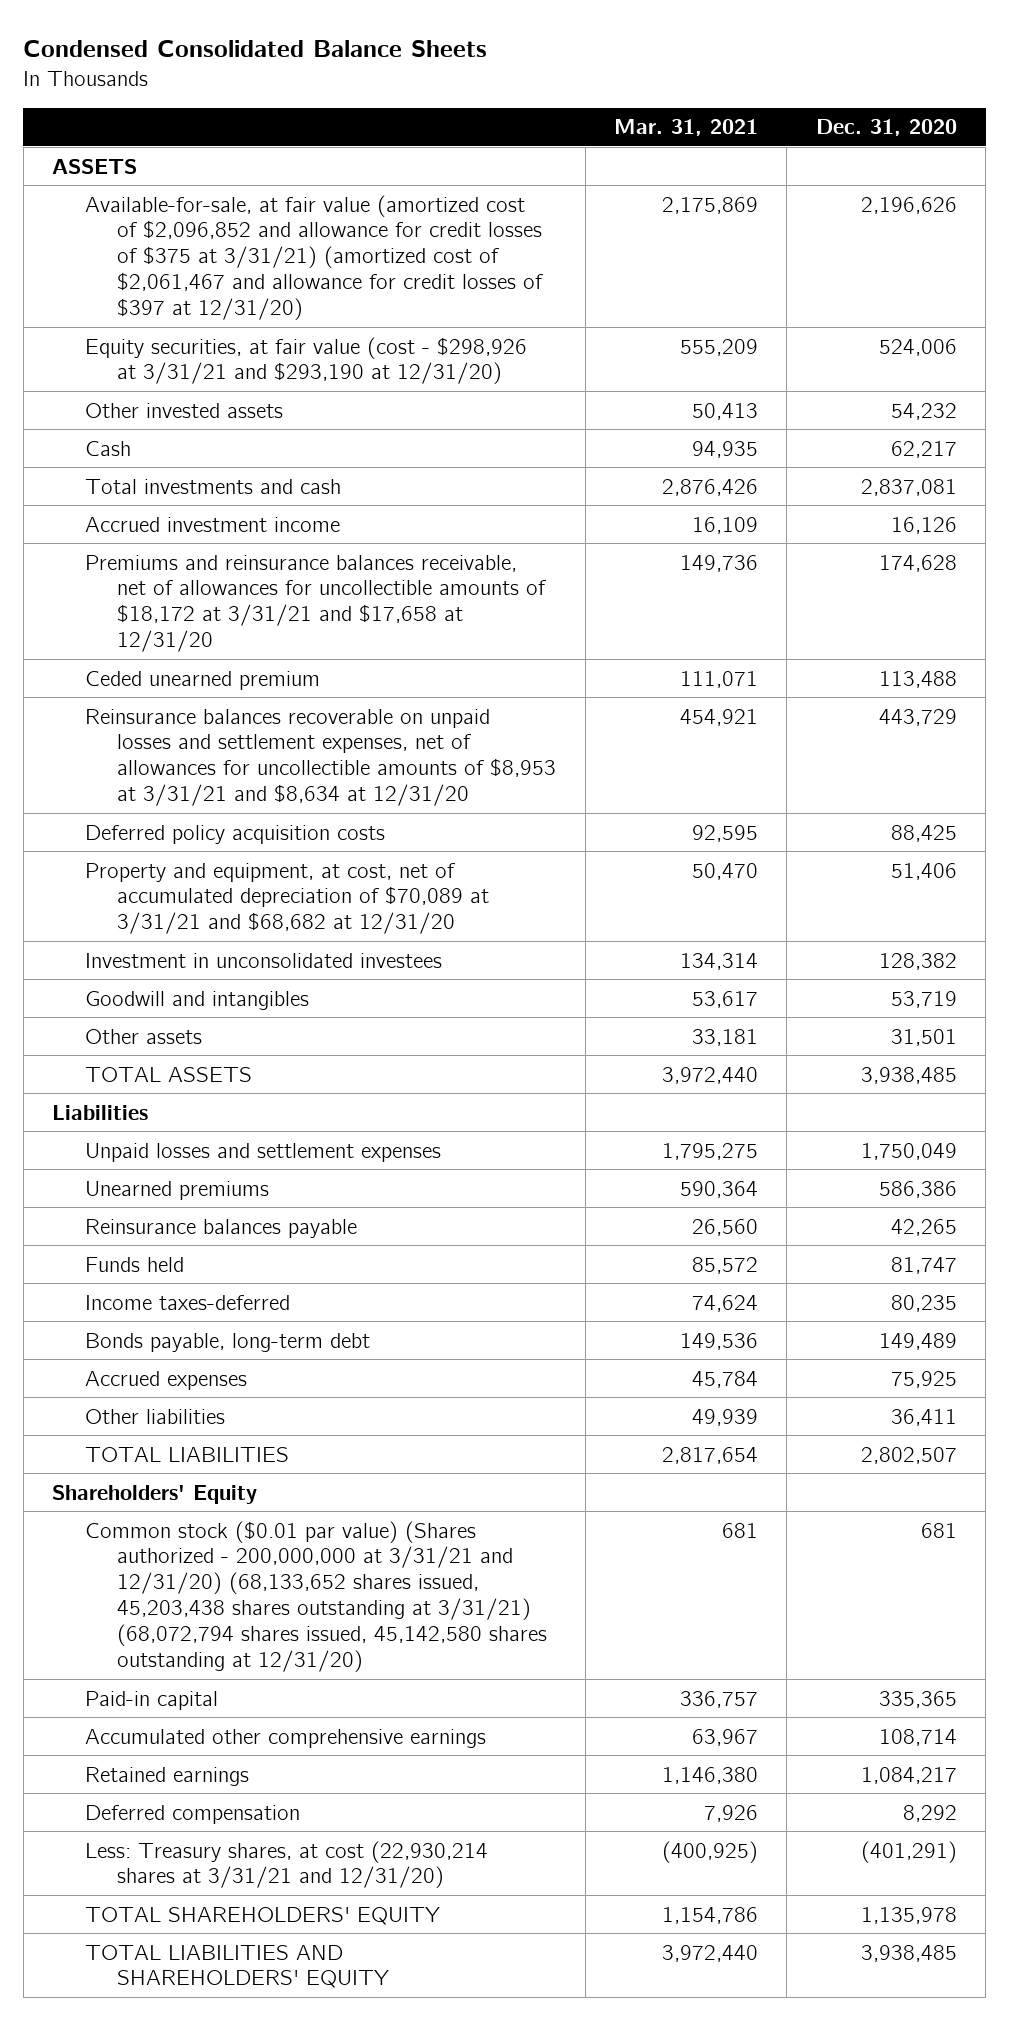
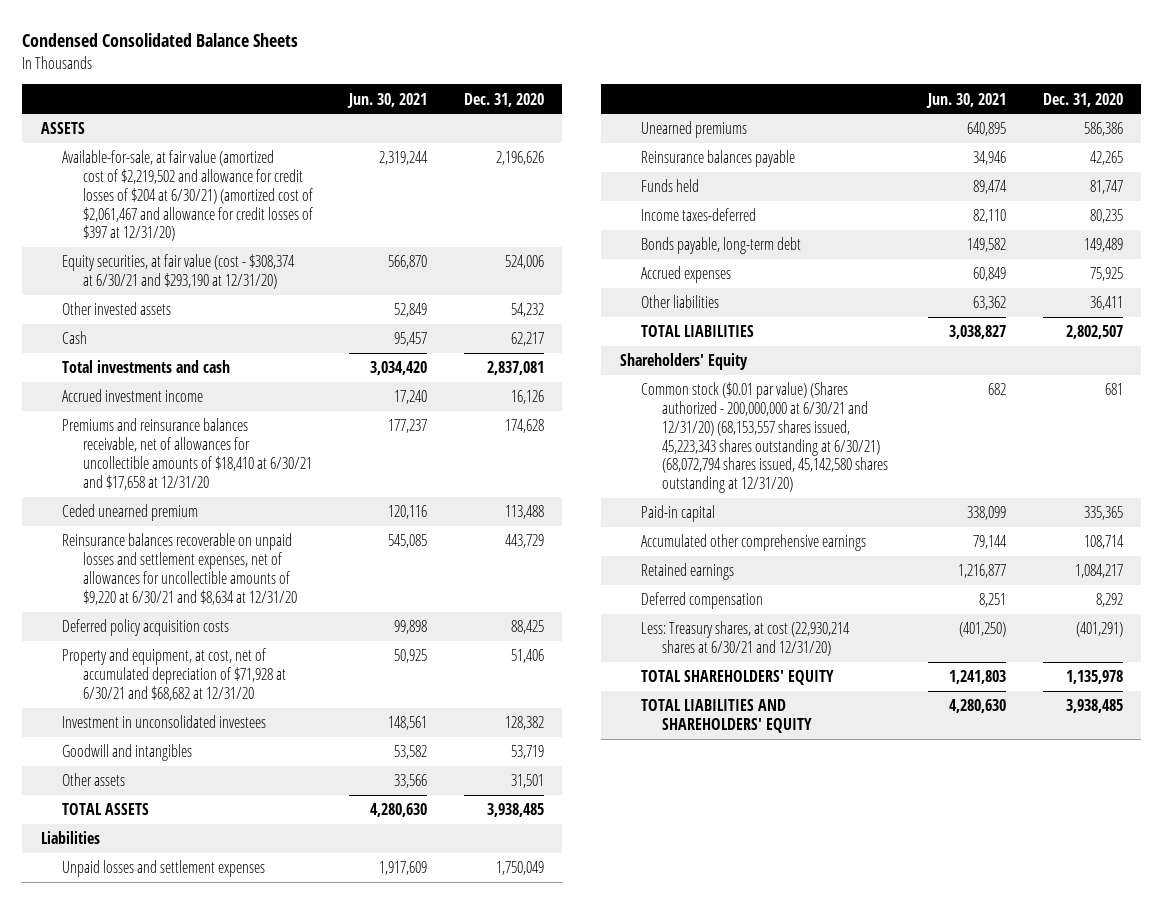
- | Mar. 31, 2021 | Dec. 31, 2020
+ | Jun. 30, 2021 | Dec. 31, 2020
- Available-for-sale, at fair value (amortized cost of $2,096,852 and allowance for credit losses of $375 at 3/31/21) (amortized cost of $2,061,467 and allowance for credit losses of $397 at 12/31/20) | 2,175,869 | 2,196,626
- Equity securities, at fair value (cost - $298,926 at 3/31/21 and $293,190 at 12/31/20) | 555,209 | 524,006
+ Available-for-sale, at fair value (amortized cost of $2,219,502 and allowance for credit losses of $204 at 6/30/21) (amortized cost of $2,061,467 and allowance for credit losses of $397 at 12/31/20) | 2,319,244 | 2,196,626
+ Equity securities, at fair value (cost - $308,374 at 6/30/21 and $293,190 at 12/31/20) | 566,870 | 524,006
- Premiums and reinsurance balances receivable, net of allowances for uncollectible amounts of $18,172 at 3/31/21 and $17,658 at 12/31/20 | 149,736 | 174,628
+ Premiums and reinsurance balances receivable, net of allowances for uncollectible amounts of $18,410 at 6/30/21 and $17,658 at 12/31/20 | 177,237 | 174,628
- Reinsurance balances recoverable on unpaid losses and settlement expenses, net of allowances for uncollectible amounts of $8,953 at 3/31/21 and $8,634 at 12/31/20 | 454,921 | 443,729
+ Reinsurance balances recoverable on unpaid losses and settlement expenses, net of allowances for uncollectible amounts of $9,220 at 6/30/21 and $8,634 at 12/31/20 | 545,085 | 443,729
- Property and equipment, at cost, net of accumulated depreciation of $70,089 at 3/31/21 and $68,682 at 12/31/20 | 50,470 | 51,406
+ Property and equipment, at cost, net of accumulated depreciation of $71,928 at 6/30/21 and $68,682 at 12/31/20 | 50,925 | 51,406
- Common stock ($0.01 par value) (Shares authorized - 200,000,000 at 3/31/21 and 12/31/20) (68,133,652 shares issued, 45,203,438 shares outstanding at 3/31/21) (68,072,794 shares issued, 45,142,580 shares outstanding at 12/31/20) | 681 | 681
+ Common stock ($0.01 par value) (Shares authorized - 200,000,000 at 6/30/21 and 12/31/20) (68,153,557 shares issued, 45,223,343 shares outstanding at 6/30/21) (68,072,794 shares issued, 45,142,580 shares outstanding at 12/31/20) | 682 | 681
- Less: Treasury shares, at cost (22,930,214 shares at 3/31/21 and 12/31/20) | (400,925) | (401,291)
+ Less: Treasury shares, at cost (22,930,214 shares at 6/30/21 and 12/31/20) | (401,250) | (401,291)

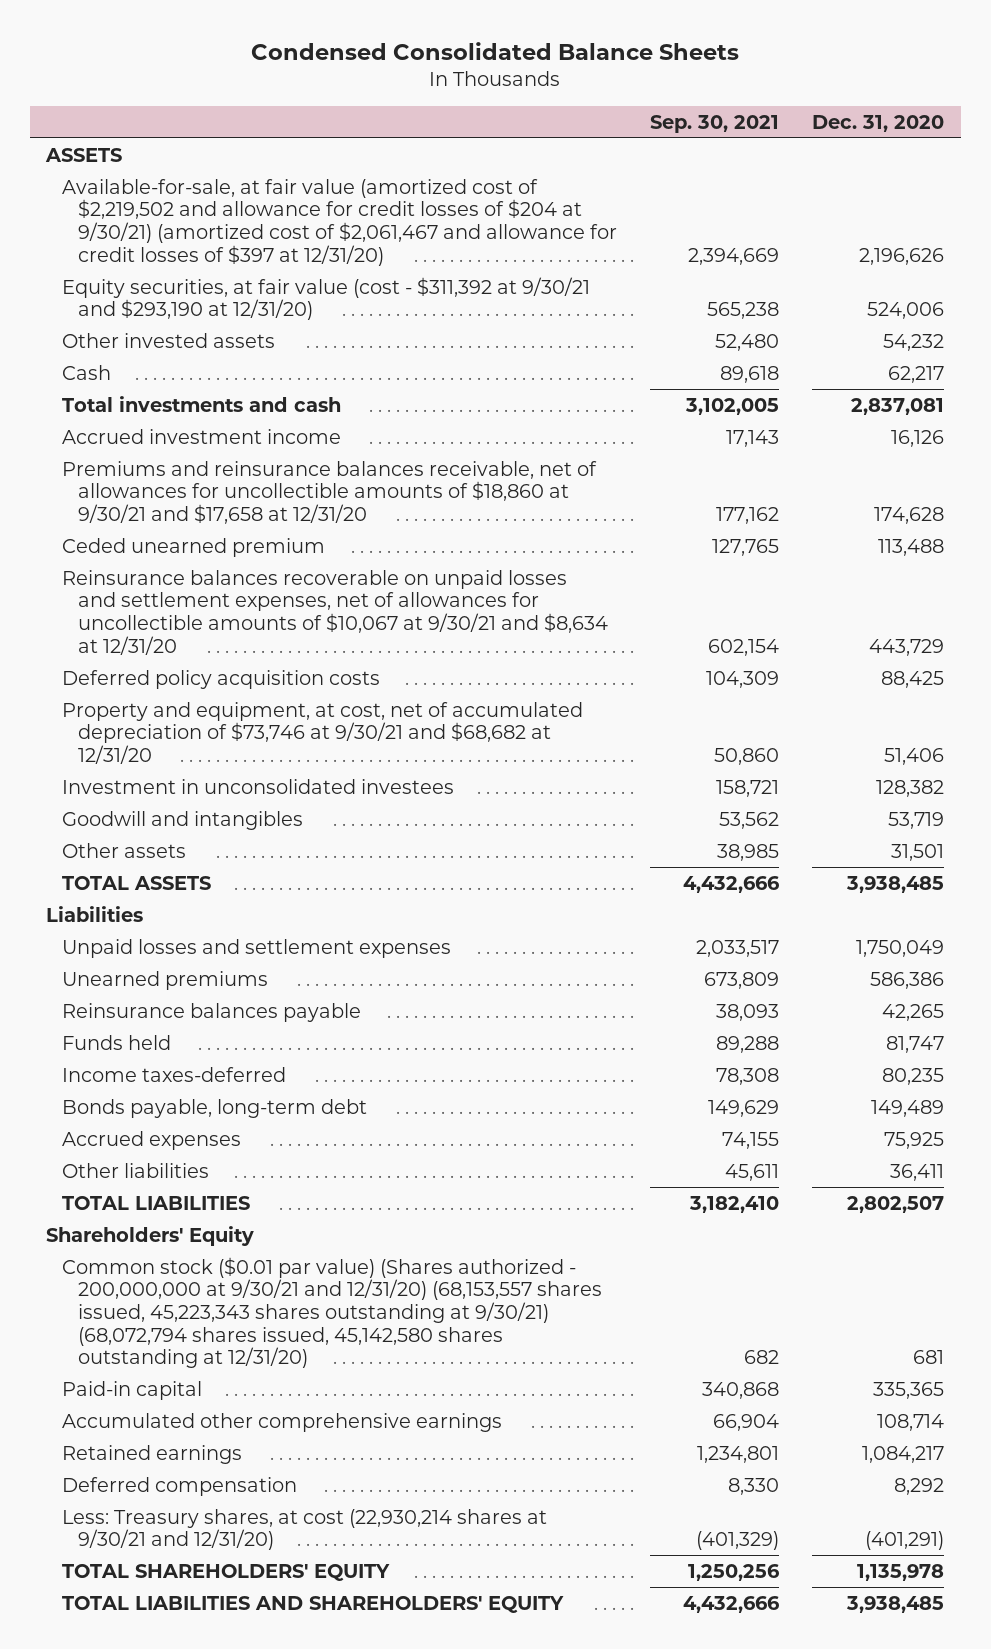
- | Jun. 30, 2021 | Dec. 31, 2020
+ | Sep. 30, 2021 | Dec. 31, 2020
- Available-for-sale, at fair value (amortized cost of $2,219,502 and allowance for credit losses of $204 at 6/30/21) (amortized cost of $2,061,467 and allowance for credit losses of $397 at 12/31/20) | 2,319,244 | 2,196,626
- Equity securities, at fair value (cost - $308,374 at 6/30/21 and $293,190 at 12/31/20) | 566,870 | 524,006
+ Available-for-sale, at fair value (amortized cost of $2,219,502 and allowance for credit losses of $204 at 9/30/21) (amortized cost of $2,061,467 and allowance for credit losses of $397 at 12/31/20) | 2,394,669 | 2,196,626
+ Equity securities, at fair value (cost - $311,392 at 9/30/21 and $293,190 at 12/31/20) | 565,238 | 524,006
- Premiums and reinsurance balances receivable, net of allowances for uncollectible amounts of $18,410 at 6/30/21 and $17,658 at 12/31/20 | 177,237 | 174,628
+ Premiums and reinsurance balances receivable, net of allowances for uncollectible amounts of $18,860 at 9/30/21 and $17,658 at 12/31/20 | 177,162 | 174,628
- Reinsurance balances recoverable on unpaid losses and settlement expenses, net of allowances for uncollectible amounts of $9,220 at 6/30/21 and $8,634 at 12/31/20 | 545,085 | 443,729
+ Reinsurance balances recoverable on unpaid losses and settlement expenses, net of allowances for uncollectible amounts of $10,067 at 9/30/21 and $8,634 at 12/31/20 | 602,154 | 443,729
- Property and equipment, at cost, net of accumulated depreciation of $71,928 at 6/30/21 and $68,682 at 12/31/20 | 50,925 | 51,406
+ Property and equipment, at cost, net of accumulated depreciation of $73,746 at 9/30/21 and $68,682 at 12/31/20 | 50,860 | 51,406
- Common stock ($0.01 par value) (Shares authorized - 200,000,000 at 6/30/21 and 12/31/20) (68,153,557 shares issued, 45,223,343 shares outstanding at 6/30/21) (68,072,794 shares issued, 45,142,580 shares outstanding at 12/31/20) | 682 | 681
+ Common stock ($0.01 par value) (Shares authorized - 200,000,000 at 9/30/21 and 12/31/20) (68,153,557 shares issued, 45,223,343 shares outstanding at 9/30/21) (68,072,794 shares issued, 45,142,580 shares outstanding at 12/31/20) | 682 | 681
- Less: Treasury shares, at cost (22,930,214 shares at 6/30/21 and 12/31/20) | (401,250) | (401,291)
+ Less: Treasury shares, at cost (22,930,214 shares at 9/30/21 and 12/31/20) | (401,329) | (401,291)

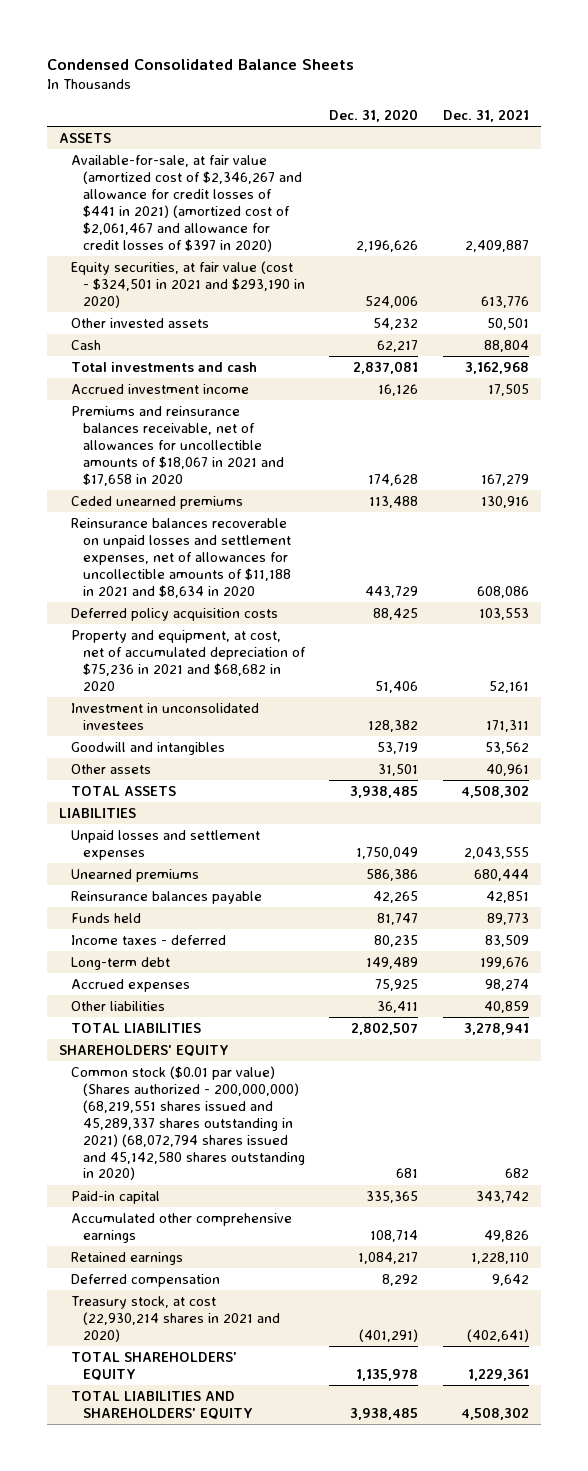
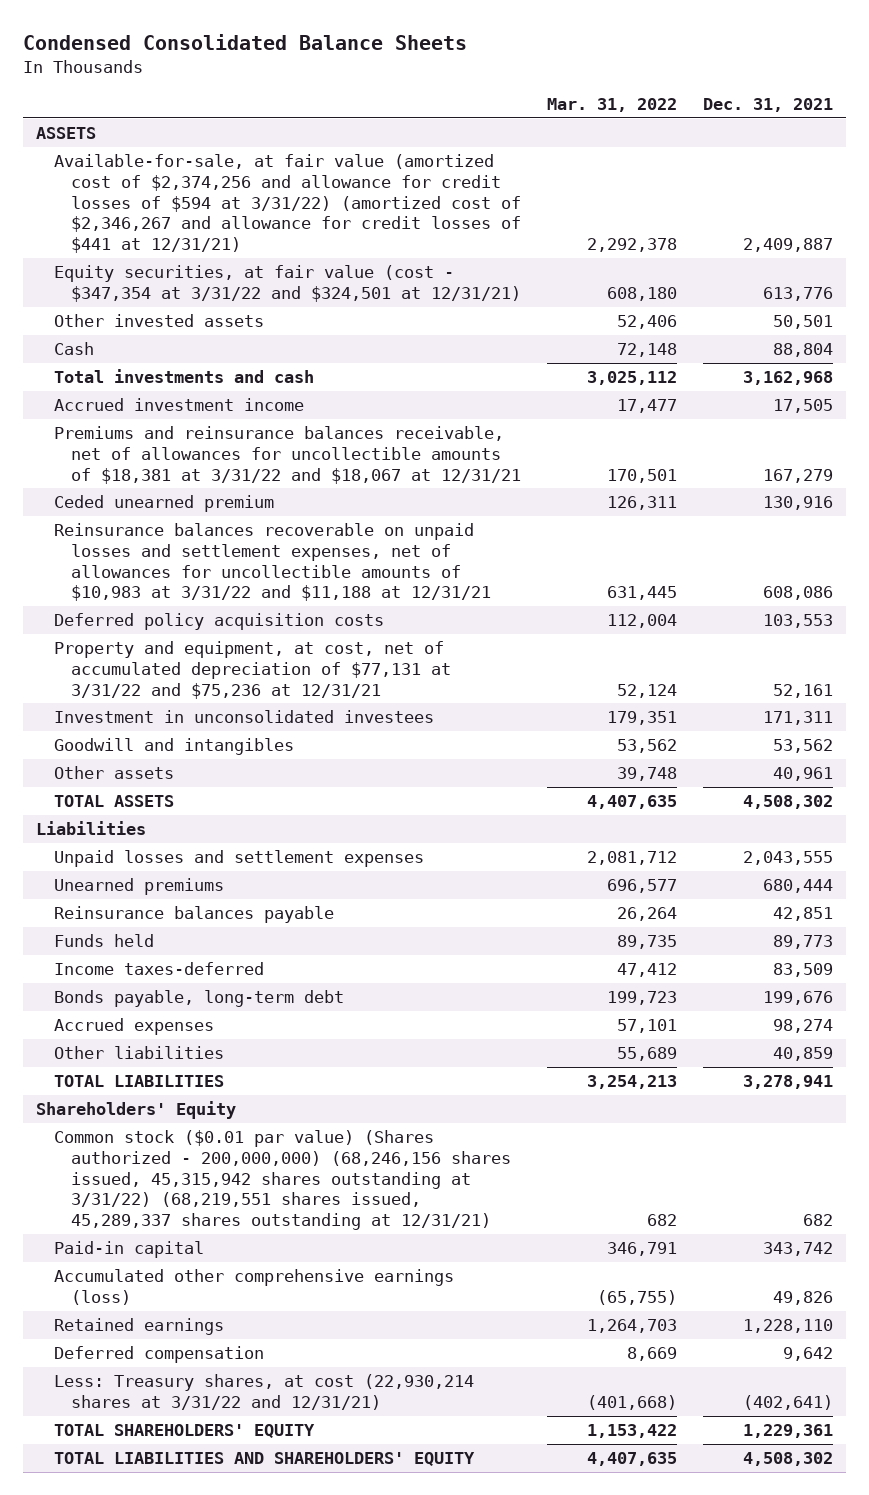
- | Dec. 31, 2020 | Dec. 31, 2021
+ | Mar. 31, 2022 | Dec. 31, 2021
- Available-for-sale, at fair value (amortized cost of $2,346,267 and allowance for credit losses of $441 in 2021) (amortized cost of $2,061,467 and allowance for credit losses of $397 in 2020) | 2,196,626 | 2,409,887
- Equity securities, at fair value (cost - $324,501 in 2021 and $293,190 in 2020) | 524,006 | 613,776
+ Available-for-sale, at fair value (amortized cost of $2,374,256 and allowance for credit losses of $594 at 3/31/22) (amortized cost of $2,346,267 and allowance for credit losses of $441 at 12/31/21) | 2,292,378 | 2,409,887
+ Equity securities, at fair value (cost - $347,354 at 3/31/22 and $324,501 at 12/31/21) | 608,180 | 613,776
- Premiums and reinsurance balances receivable, net of allowances for uncollectible amounts of $18,067 in 2021 and $17,658 in 2020 | 174,628 | 167,279
- Ceded unearned premiums | 113,488 | 130,916
- Reinsurance balances recoverable on unpaid losses and settlement expenses, net of allowances for uncollectible amounts of $11,188 in 2021 and $8,634 in 2020 | 443,729 | 608,086
+ Premiums and reinsurance balances receivable, net of allowances for uncollectible amounts of $18,381 at 3/31/22 and $18,067 at 12/31/21 | 170,501 | 167,279
+ Ceded unearned premium | 126,311 | 130,916
+ Reinsurance balances recoverable on unpaid losses and settlement expenses, net of allowances for uncollectible amounts of $10,983 at 3/31/22 and $11,188 at 12/31/21 | 631,445 | 608,086
- Property and equipment, at cost, net of accumulated depreciation of $75,236 in 2021 and $68,682 in 2020 | 51,406 | 52,161
+ Property and equipment, at cost, net of accumulated depreciation of $77,131 at 3/31/22 and $75,236 at 12/31/21 | 52,124 | 52,161
- LIABILITIES
+ Liabilities
- Income taxes - deferred | 80,235 | 83,509
- Long-term debt | 149,489 | 199,676
+ Income taxes-deferred | 47,412 | 83,509
+ Bonds payable, long-term debt | 199,723 | 199,676
- SHAREHOLDERS' EQUITY
- Common stock ($0.01 par value) (Shares authorized - 200,000,000) (68,219,551 shares issued and 45,289,337 shares outstanding in 2021) (68,072,794 shares issued and 45,142,580 shares outstanding in 2020) | 681 | 682
+ Shareholders' Equity
+ Common stock ($0.01 par value) (Shares authorized - 200,000,000) (68,246,156 shares issued, 45,315,942 shares outstanding at 3/31/22) (68,219,551 shares issued, 45,289,337 shares outstanding at 12/31/21) | 682 | 682
- Accumulated other comprehensive earnings | 108,714 | 49,826
+ Accumulated other comprehensive earnings (loss) | (65,755) | 49,826
- Treasury stock, at cost (22,930,214 shares in 2021 and 2020) | (401,291) | (402,641)
+ Less: Treasury shares, at cost (22,930,214 shares at 3/31/22 and 12/31/21) | (401,668) | (402,641)

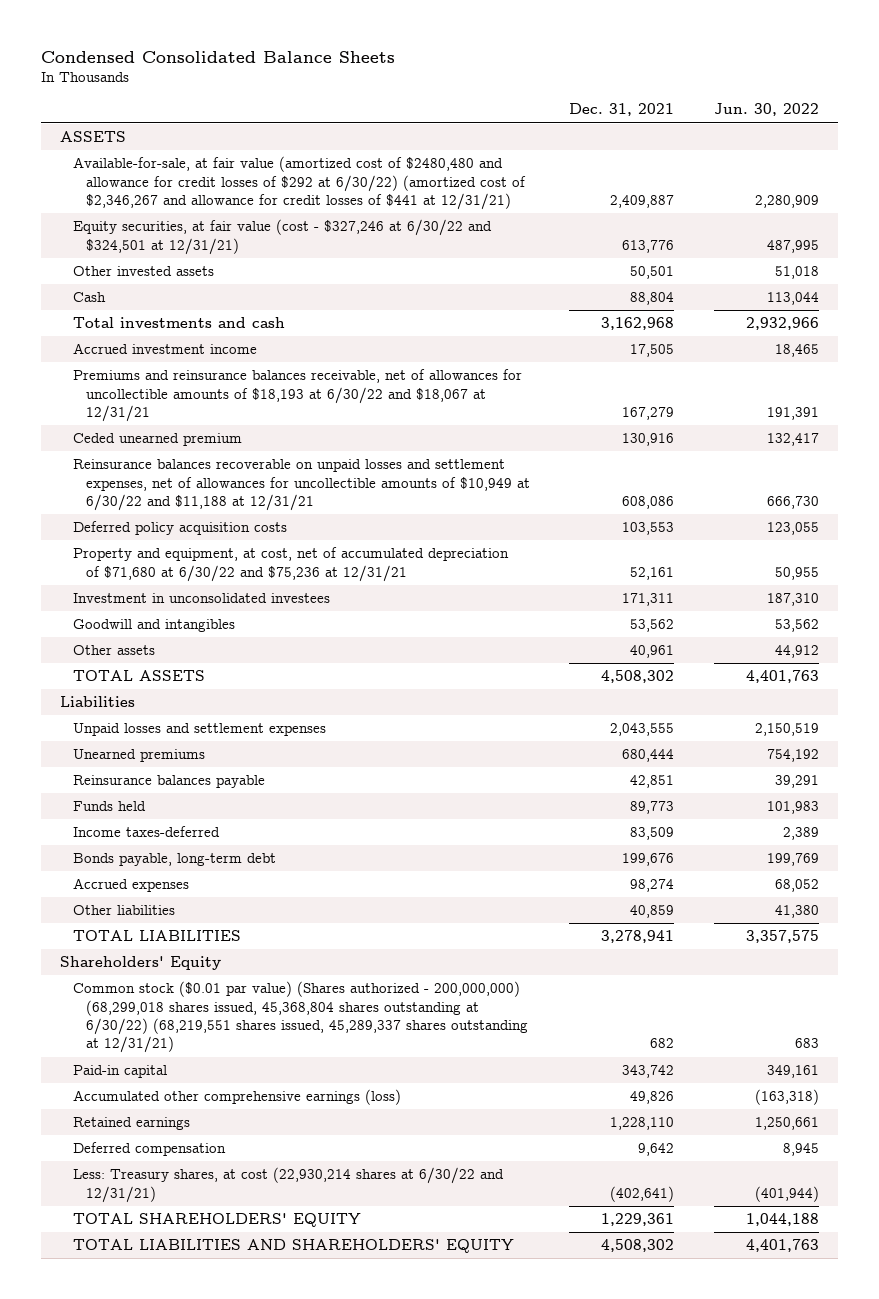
- | Mar. 31, 2022 | Dec. 31, 2021
+ | Dec. 31, 2021 | Jun. 30, 2022
- Available-for-sale, at fair value (amortized cost of $2,374,256 and allowance for credit losses of $594 at 3/31/22) (amortized cost of $2,346,267 and allowance for credit losses of $441 at 12/31/21) | 2,292,378 | 2,409,887
- Equity securities, at fair value (cost - $347,354 at 3/31/22 and $324,501 at 12/31/21) | 608,180 | 613,776
+ Available-for-sale, at fair value (amortized cost of $2480,480 and allowance for credit losses of $292 at 6/30/22) (amortized cost of $2,346,267 and allowance for credit losses of $441 at 12/31/21) | 2,409,887 | 2,280,909
+ Equity securities, at fair value (cost - $327,246 at 6/30/22 and $324,501 at 12/31/21) | 613,776 | 487,995
- Premiums and reinsurance balances receivable, net of allowances for uncollectible amounts of $18,381 at 3/31/22 and $18,067 at 12/31/21 | 170,501 | 167,279
+ Premiums and reinsurance balances receivable, net of allowances for uncollectible amounts of $18,193 at 6/30/22 and $18,067 at 12/31/21 | 167,279 | 191,391
- Reinsurance balances recoverable on unpaid losses and settlement expenses, net of allowances for uncollectible amounts of $10,983 at 3/31/22 and $11,188 at 12/31/21 | 631,445 | 608,086
+ Reinsurance balances recoverable on unpaid losses and settlement expenses, net of allowances for uncollectible amounts of $10,949 at 6/30/22 and $11,188 at 12/31/21 | 608,086 | 666,730
- Property and equipment, at cost, net of accumulated depreciation of $77,131 at 3/31/22 and $75,236 at 12/31/21 | 52,124 | 52,161
+ Property and equipment, at cost, net of accumulated depreciation of $71,680 at 6/30/22 and $75,236 at 12/31/21 | 52,161 | 50,955
- Common stock ($0.01 par value) (Shares authorized - 200,000,000) (68,246,156 shares issued, 45,315,942 shares outstanding at 3/31/22) (68,219,551 shares issued, 45,289,337 shares outstanding at 12/31/21) | 682 | 682
+ Common stock ($0.01 par value) (Shares authorized - 200,000,000) (68,299,018 shares issued, 45,368,804 shares outstanding at 6/30/22) (68,219,551 shares issued, 45,289,337 shares outstanding at 12/31/21) | 682 | 683
- Less: Treasury shares, at cost (22,930,214 shares at 3/31/22 and 12/31/21) | (401,668) | (402,641)
+ Less: Treasury shares, at cost (22,930,214 shares at 6/30/22 and 12/31/21) | (402,641) | (401,944)

